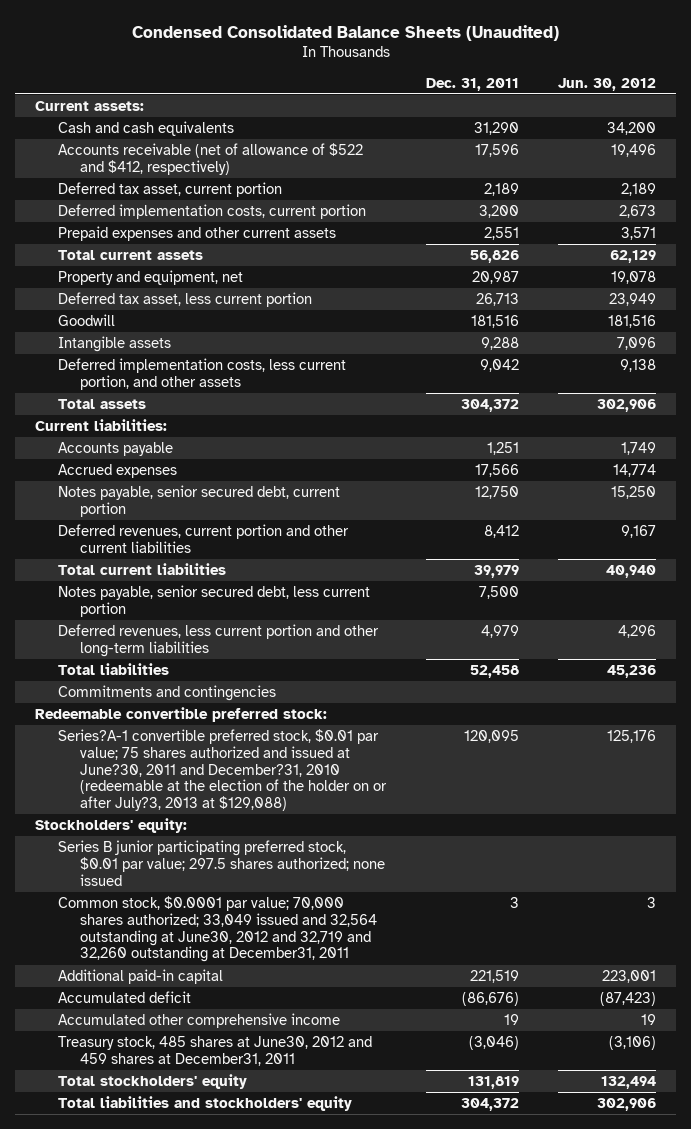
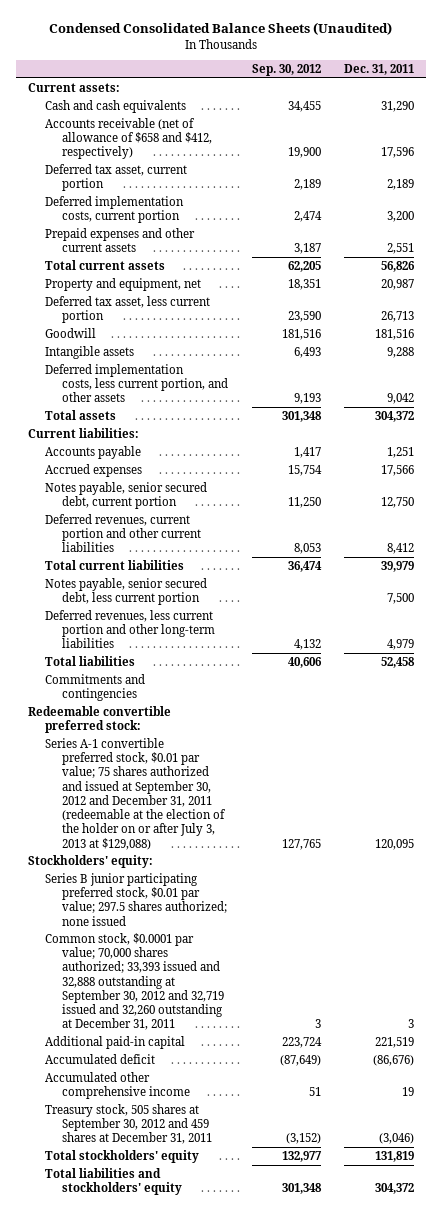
- | Dec. 31, 2011 | Jun. 30, 2012
+ | Sep. 30, 2012 | Dec. 31, 2011
- Accounts receivable (net of allowance of $522 and $412, respectively) | 17,596 | 19,496
+ Accounts receivable (net of allowance of $658 and $412, respectively) | 19,900 | 17,596
- Series?A-1 convertible preferred stock, $0.01 par value; 75 shares authorized and issued at June?30, 2011 and December?31, 2010 (redeemable at the election of the holder on or after July?3, 2013 at $129,088) | 120,095 | 125,176
+ Series A-1 convertible preferred stock, $0.01 par value; 75 shares authorized and issued at September 30, 2012 and December 31, 2011 (redeemable at the election of the holder on or after July 3, 2013 at $129,088) | 127,765 | 120,095
- Common stock, $0.0001 par value; 70,000 shares authorized; 33,049 issued and 32,564 outstanding at June30, 2012 and 32,719 and 32,260 outstanding at December31, 2011 | 3 | 3
+ Common stock, $0.0001 par value; 70,000 shares authorized; 33,393 issued and 32,888 outstanding at September 30, 2012 and 32,719 issued and 32,260 outstanding at December 31, 2011 | 3 | 3
- Treasury stock, 485 shares at June30, 2012 and 459 shares at December31, 2011 | (3,046) | (3,106)
+ Treasury stock, 505 shares at September 30, 2012 and 459 shares at December 31, 2011 | (3,152) | (3,046)

